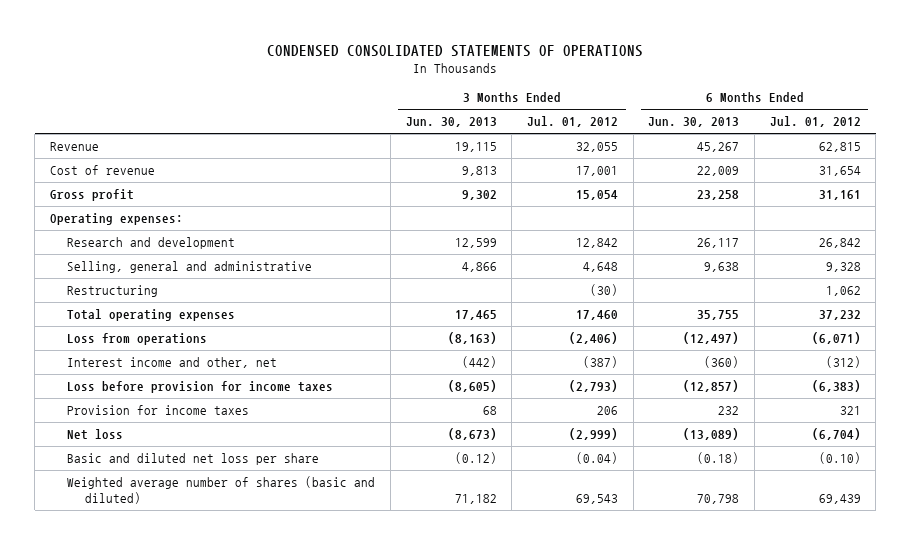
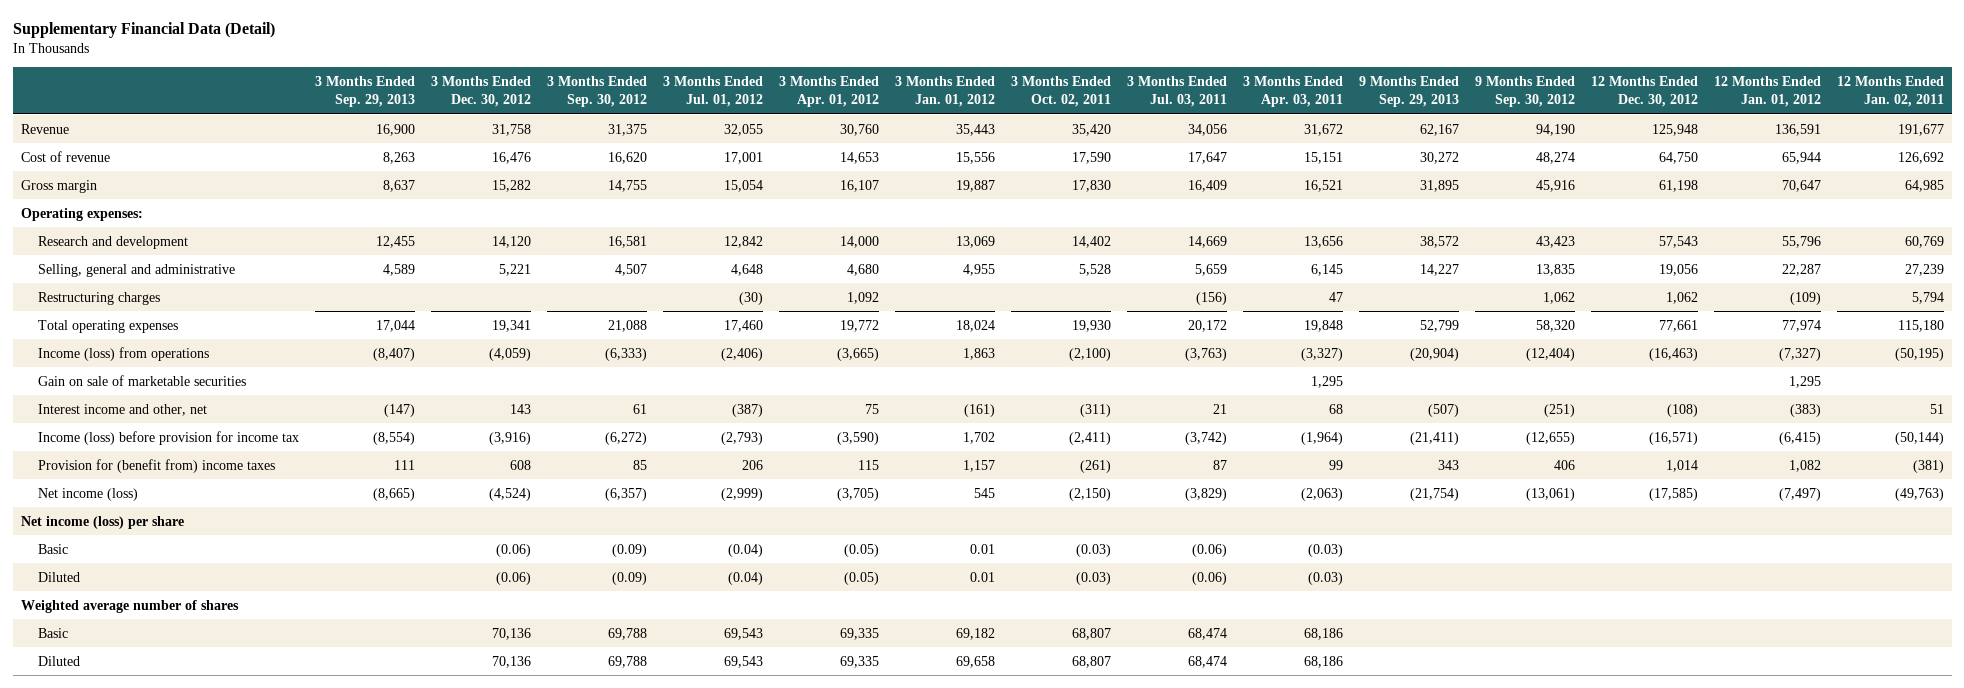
- CONDENSED CONSOLIDATED STATEMENTS OF OPERATIONS
+ Supplementary Financial Data (Detail)
- | 3 Months Ended Jun. 30, 2013 | 3 Months Ended Jul. 01, 2012 | 6 Months Ended Jun. 30, 2013 | 6 Months Ended Jul. 01, 2012
+ | 3 Months Ended Sep. 29, 2013 | 3 Months Ended Dec. 30, 2012 | 3 Months Ended Sep. 30, 2012 | 3 Months Ended Jul. 01, 2012 | 3 Months Ended Apr. 01, 2012 | 3 Months Ended Jan. 01, 2012 | 3 Months Ended Oct. 02, 2011 | 3 Months Ended Jul. 03, 2011 | 3 Months Ended Apr. 03, 2011 | 9 Months Ended Sep. 29, 2013 | 9 Months Ended Sep. 30, 2012 | 12 Months Ended Dec. 30, 2012 | 12 Months Ended Jan. 01, 2012 | 12 Months Ended Jan. 02, 2011
- Gross profit | 9,302 | 15,054 | 23,258 | 31,161
+ Gross margin | 8,637 | 15,282 | 14,755 | 15,054 | 16,107 | 19,887 | 17,830 | 16,409 | 16,521 | 31,895 | 45,916 | 61,198 | 70,647 | 64,985
- Restructuring | | (30) | | 1,062
+ Restructuring charges | | | | (30) | 1,092 | | | (156) | 47 | | 1,062 | 1,062 | (109) | 5,794
- Loss from operations | (8,163) | (2,406) | (12,497) | (6,071)
+ Income (loss) from operations | (8,407) | (4,059) | (6,333) | (2,406) | (3,665) | 1,863 | (2,100) | (3,763) | (3,327) | (20,904) | (12,404) | (16,463) | (7,327) | (50,195)
+ Gain on sale of marketable securities | | | | | | | | | 1,295 | | | | 1,295 |
- Loss before provision for income taxes | (8,605) | (2,793) | (12,857) | (6,383)
- Provision for income taxes | 68 | 206 | 232 | 321
- Net loss | (8,673) | (2,999) | (13,089) | (6,704)
- Basic and diluted net loss per share | (0.12) | (0.04) | (0.18) | (0.10)
- Weighted average number of shares (basic and diluted) | 71,182 | 69,543 | 70,798 | 69,439
+ Income (loss) before provision for income tax | (8,554) | (3,916) | (6,272) | (2,793) | (3,590) | 1,702 | (2,411) | (3,742) | (1,964) | (21,411) | (12,655) | (16,571) | (6,415) | (50,144)
+ Provision for (benefit from) income taxes | 111 | 608 | 85 | 206 | 115 | 1,157 | (261) | 87 | 99 | 343 | 406 | 1,014 | 1,082 | (381)
+ Net income (loss) | (8,665) | (4,524) | (6,357) | (2,999) | (3,705) | 545 | (2,150) | (3,829) | (2,063) | (21,754) | (13,061) | (17,585) | (7,497) | (49,763)
+ Net income (loss) per share
+ Basic | | (0.06) | (0.09) | (0.04) | (0.05) | 0.01 | (0.03) | (0.06) | (0.03) | | | | |
+ Diluted | | (0.06) | (0.09) | (0.04) | (0.05) | 0.01 | (0.03) | (0.06) | (0.03) | | | | |
+ Weighted average number of shares
+ Basic | | 70,136 | 69,788 | 69,543 | 69,335 | 69,182 | 68,807 | 68,474 | 68,186 | | | | |
+ Diluted | | 70,136 | 69,788 | 69,543 | 69,335 | 69,658 | 68,807 | 68,474 | 68,186 | | | | |

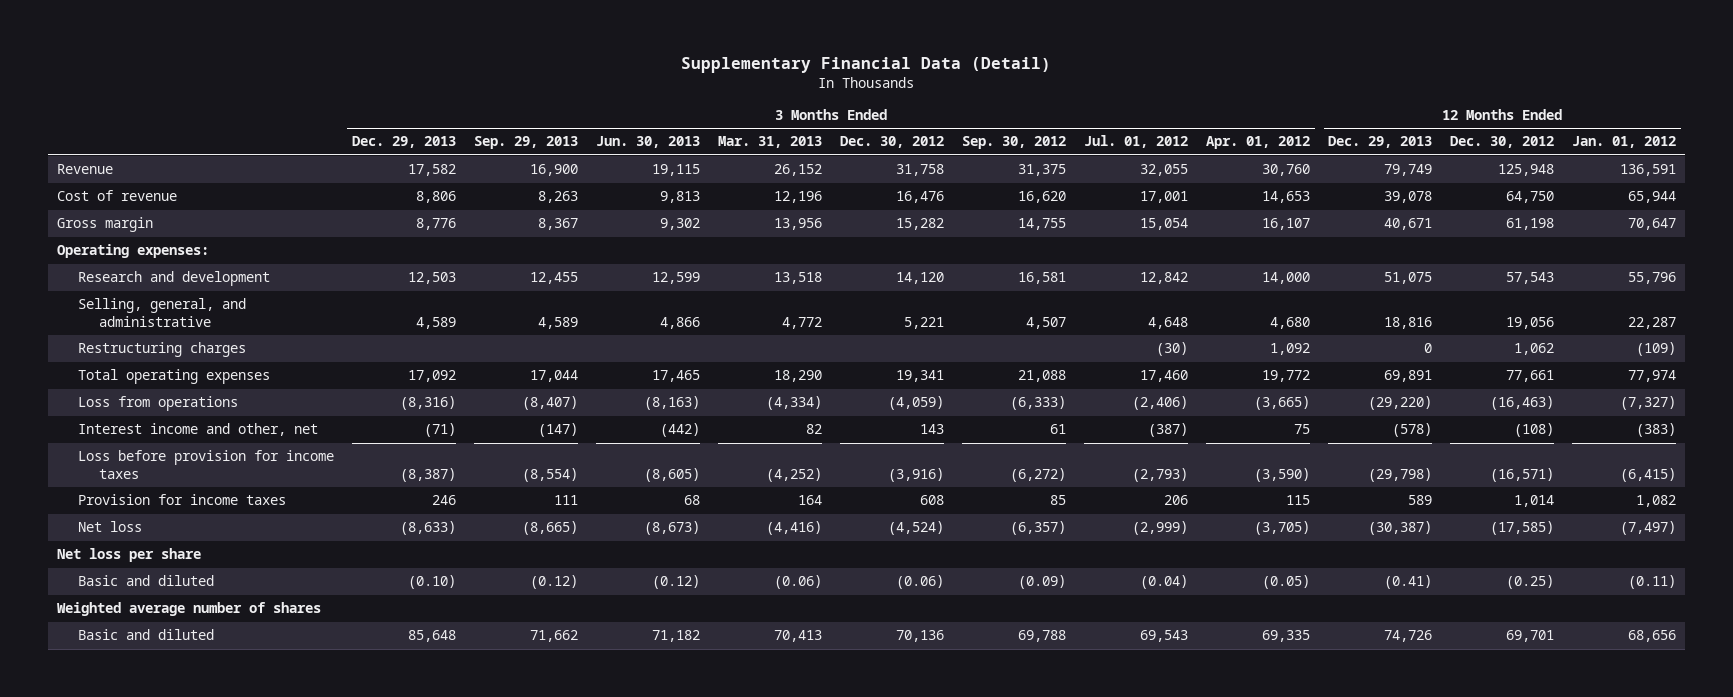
- | 3 Months Ended Sep. 29, 2013 | 3 Months Ended Dec. 30, 2012 | 3 Months Ended Sep. 30, 2012 | 3 Months Ended Jul. 01, 2012 | 3 Months Ended Apr. 01, 2012 | 3 Months Ended Jan. 01, 2012 | 3 Months Ended Oct. 02, 2011 | 3 Months Ended Jul. 03, 2011 | 3 Months Ended Apr. 03, 2011 | 9 Months Ended Sep. 29, 2013 | 9 Months Ended Sep. 30, 2012 | 12 Months Ended Dec. 30, 2012 | 12 Months Ended Jan. 01, 2012 | 12 Months Ended Jan. 02, 2011
+ | 3 Months Ended Dec. 29, 2013 | 3 Months Ended Sep. 29, 2013 | 3 Months Ended Jun. 30, 2013 | 3 Months Ended Mar. 31, 2013 | 3 Months Ended Dec. 30, 2012 | 3 Months Ended Sep. 30, 2012 | 3 Months Ended Jul. 01, 2012 | 3 Months Ended Apr. 01, 2012 | 12 Months Ended Dec. 29, 2013 | 12 Months Ended Dec. 30, 2012 | 12 Months Ended Jan. 01, 2012
- Gross margin | 8,637 | 15,282 | 14,755 | 15,054 | 16,107 | 19,887 | 17,830 | 16,409 | 16,521 | 31,895 | 45,916 | 61,198 | 70,647 | 64,985
+ Gross margin | 8,776 | 8,367 | 9,302 | 13,956 | 15,282 | 14,755 | 15,054 | 16,107 | 40,671 | 61,198 | 70,647
- Selling, general and administrative | 4,589 | 5,221 | 4,507 | 4,648 | 4,680 | 4,955 | 5,528 | 5,659 | 6,145 | 14,227 | 13,835 | 19,056 | 22,287 | 27,239
+ Selling, general, and administrative | 4,589 | 4,589 | 4,866 | 4,772 | 5,221 | 4,507 | 4,648 | 4,680 | 18,816 | 19,056 | 22,287
- Income (loss) from operations | (8,407) | (4,059) | (6,333) | (2,406) | (3,665) | 1,863 | (2,100) | (3,763) | (3,327) | (20,904) | (12,404) | (16,463) | (7,327) | (50,195)
- Gain on sale of marketable securities | | | | | | | | | 1,295 | | | | 1,295 |
+ Loss from operations | (8,316) | (8,407) | (8,163) | (4,334) | (4,059) | (6,333) | (2,406) | (3,665) | (29,220) | (16,463) | (7,327)
- Income (loss) before provision for income tax | (8,554) | (3,916) | (6,272) | (2,793) | (3,590) | 1,702 | (2,411) | (3,742) | (1,964) | (21,411) | (12,655) | (16,571) | (6,415) | (50,144)
- Provision for (benefit from) income taxes | 111 | 608 | 85 | 206 | 115 | 1,157 | (261) | 87 | 99 | 343 | 406 | 1,014 | 1,082 | (381)
- Net income (loss) | (8,665) | (4,524) | (6,357) | (2,999) | (3,705) | 545 | (2,150) | (3,829) | (2,063) | (21,754) | (13,061) | (17,585) | (7,497) | (49,763)
- Net income (loss) per share
- Basic | | (0.06) | (0.09) | (0.04) | (0.05) | 0.01 | (0.03) | (0.06) | (0.03) | | | | |
- Diluted | | (0.06) | (0.09) | (0.04) | (0.05) | 0.01 | (0.03) | (0.06) | (0.03) | | | | |
+ Loss before provision for income taxes | (8,387) | (8,554) | (8,605) | (4,252) | (3,916) | (6,272) | (2,793) | (3,590) | (29,798) | (16,571) | (6,415)
+ Provision for income taxes | 246 | 111 | 68 | 164 | 608 | 85 | 206 | 115 | 589 | 1,014 | 1,082
+ Net loss | (8,633) | (8,665) | (8,673) | (4,416) | (4,524) | (6,357) | (2,999) | (3,705) | (30,387) | (17,585) | (7,497)
+ Net loss per share
+ Basic and diluted | (0.10) | (0.12) | (0.12) | (0.06) | (0.06) | (0.09) | (0.04) | (0.05) | (0.41) | (0.25) | (0.11)
- Basic | | 70,136 | 69,788 | 69,543 | 69,335 | 69,182 | 68,807 | 68,474 | 68,186 | | | | |
- Diluted | | 70,136 | 69,788 | 69,543 | 69,335 | 69,658 | 68,807 | 68,474 | 68,186 | | | | |
+ Basic and diluted | 85,648 | 71,662 | 71,182 | 70,413 | 70,136 | 69,788 | 69,543 | 69,335 | 74,726 | 69,701 | 68,656

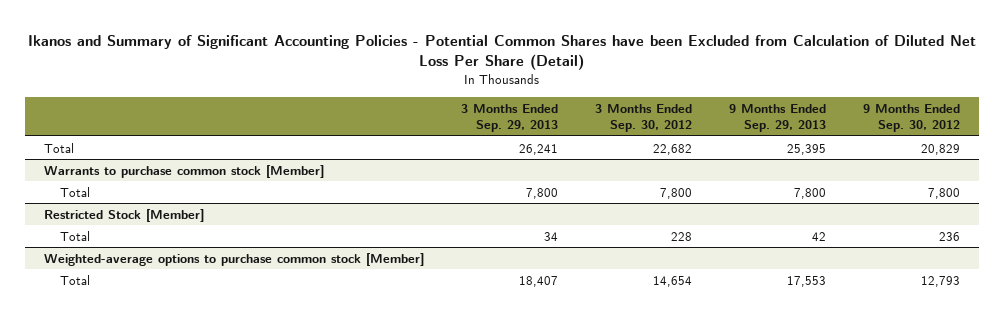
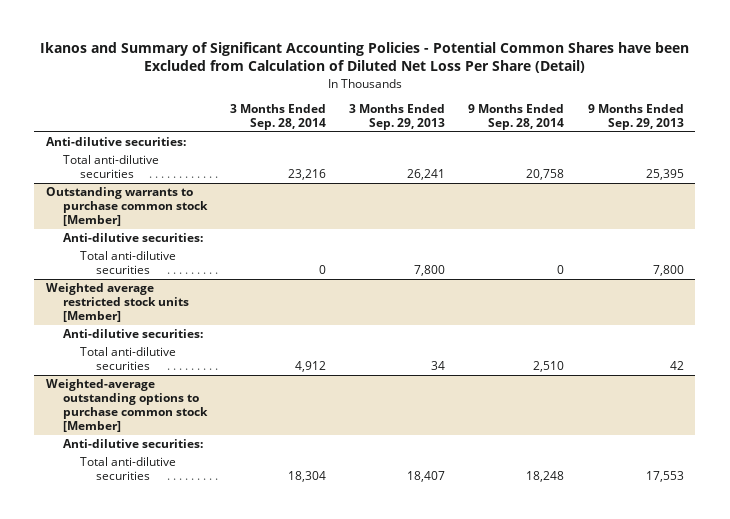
- | 3 Months Ended Sep. 29, 2013 | 3 Months Ended Sep. 30, 2012 | 9 Months Ended Sep. 29, 2013 | 9 Months Ended Sep. 30, 2012
+ | 3 Months Ended Sep. 28, 2014 | 3 Months Ended Sep. 29, 2013 | 9 Months Ended Sep. 28, 2014 | 9 Months Ended Sep. 29, 2013
- Total | 26,241 | 22,682 | 25,395 | 20,829
- Warrants to purchase common stock [Member]
- Total | 7,800 | 7,800 | 7,800 | 7,800
- Restricted Stock [Member]
- Total | 34 | 228 | 42 | 236
- Weighted-average options to purchase common stock [Member]
- Total | 18,407 | 14,654 | 17,553 | 12,793
+ Anti-dilutive securities:
+ Total anti-dilutive securities | 23,216 | 26,241 | 20,758 | 25,395
+ Outstanding warrants to purchase common stock [Member]
+ Anti-dilutive securities:
+ Total anti-dilutive securities | 0 | 7,800 | 0 | 7,800
+ Weighted average restricted stock units [Member]
+ Anti-dilutive securities:
+ Total anti-dilutive securities | 4,912 | 34 | 2,510 | 42
+ Weighted-average outstanding options to purchase common stock [Member]
+ Anti-dilutive securities:
+ Total anti-dilutive securities | 18,304 | 18,407 | 18,248 | 17,553

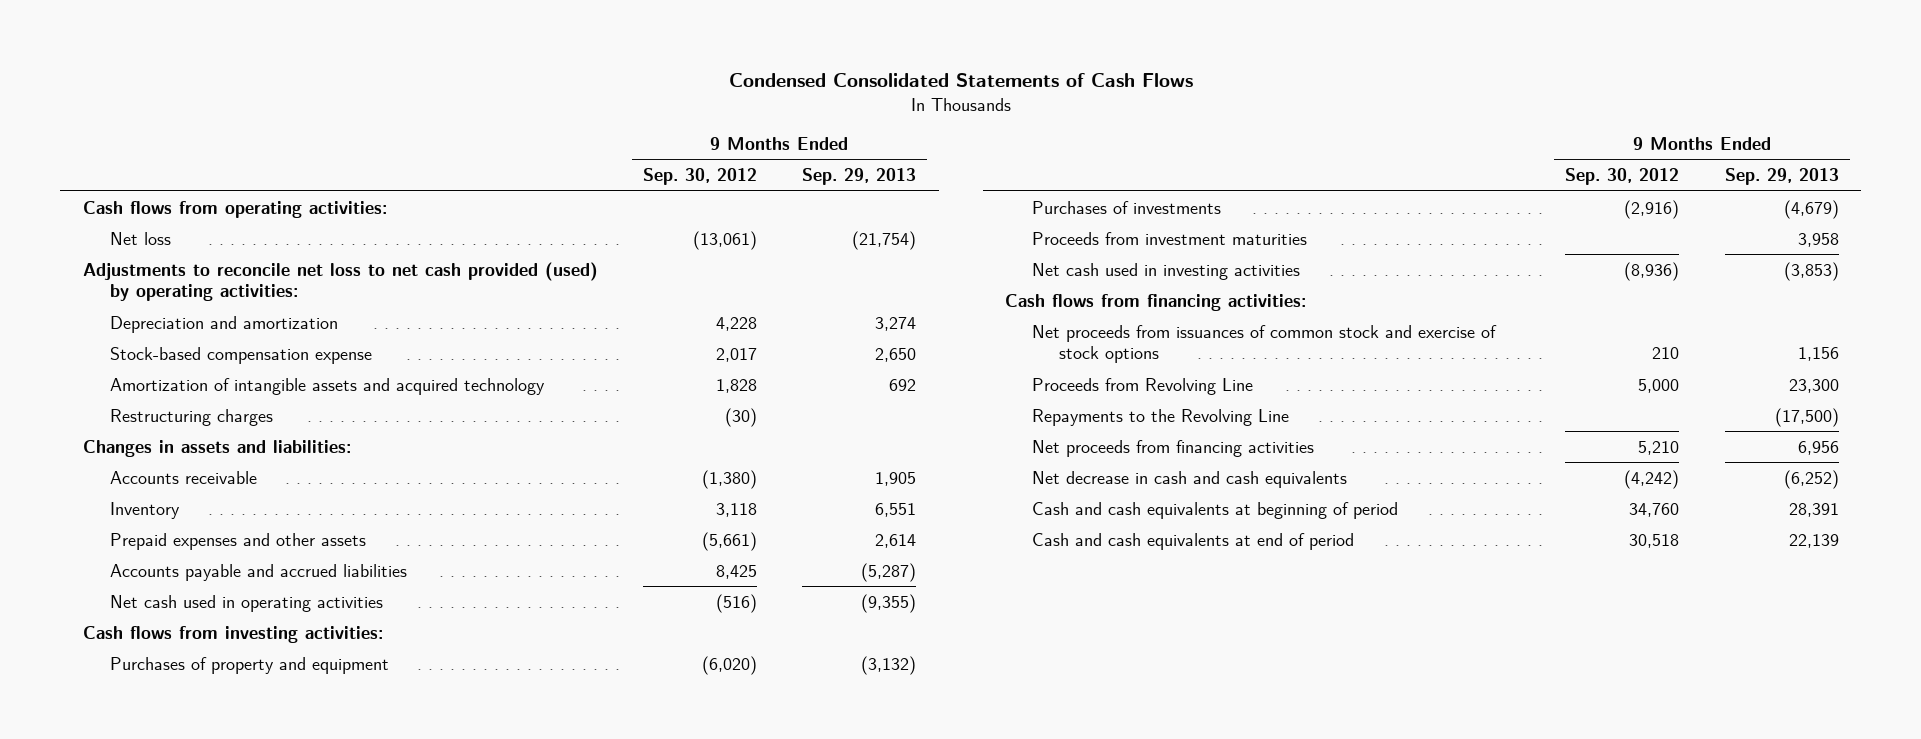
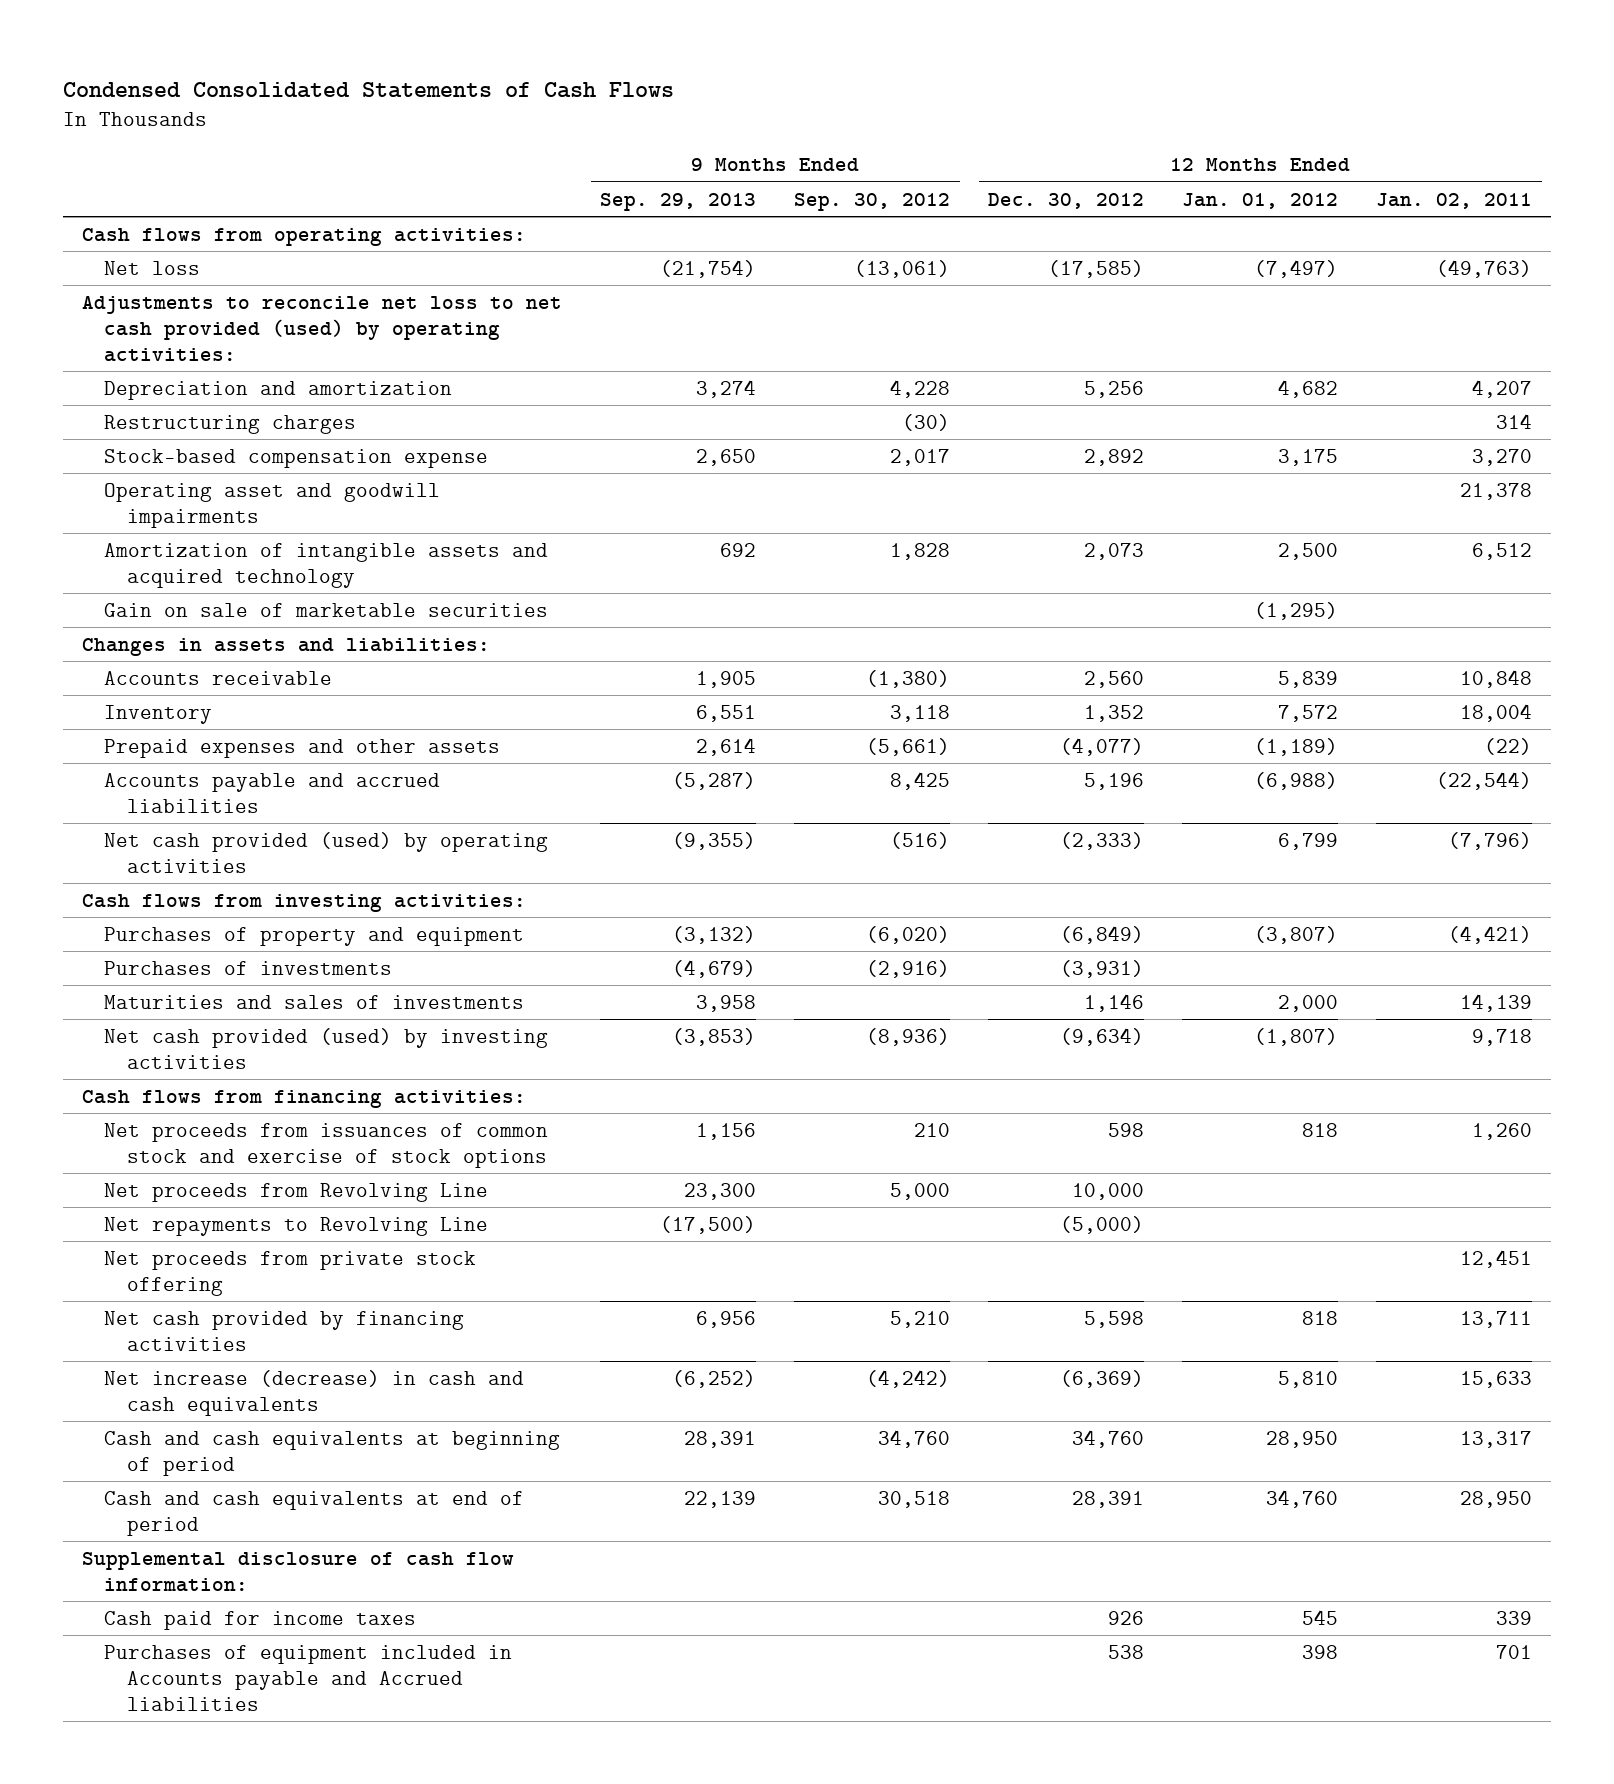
- | 9 Months Ended Sep. 30, 2012 | 9 Months Ended Sep. 29, 2013
+ | 9 Months Ended Sep. 29, 2013 | 9 Months Ended Sep. 30, 2012 | 12 Months Ended Dec. 30, 2012 | 12 Months Ended Jan. 01, 2012 | 12 Months Ended Jan. 02, 2011
moved up: Restructuring charges | | (30) | | | 314
+ Operating asset and goodwill impairments | | | | | 21,378
+ Gain on sale of marketable securities | | | | (1,295) |
- Net cash used in operating activities | (516) | (9,355)
+ Net cash provided (used) by operating activities | (9,355) | (516) | (2,333) | 6,799 | (7,796)
- Proceeds from investment maturities | | 3,958
- Net cash used in investing activities | (8,936) | (3,853)
+ Maturities and sales of investments | 3,958 | | 1,146 | 2,000 | 14,139
+ Net cash provided (used) by investing activities | (3,853) | (8,936) | (9,634) | (1,807) | 9,718
- Proceeds from Revolving Line | 5,000 | 23,300
- Repayments to the Revolving Line | | (17,500)
- Net proceeds from financing activities | 5,210 | 6,956
- Net decrease in cash and cash equivalents | (4,242) | (6,252)
+ Net proceeds from Revolving Line | 23,300 | 5,000 | 10,000 | |
+ Net repayments to Revolving Line | (17,500) | | (5,000) | |
+ Net proceeds from private stock offering | | | | | 12,451
+ Net cash provided by financing activities | 6,956 | 5,210 | 5,598 | 818 | 13,711
+ Net increase (decrease) in cash and cash equivalents | (6,252) | (4,242) | (6,369) | 5,810 | 15,633
+ Supplemental disclosure of cash flow information:
+ Cash paid for income taxes | | | 926 | 545 | 339
+ Purchases of equipment included in Accounts payable and Accrued liabilities | | | 538 | 398 | 701

